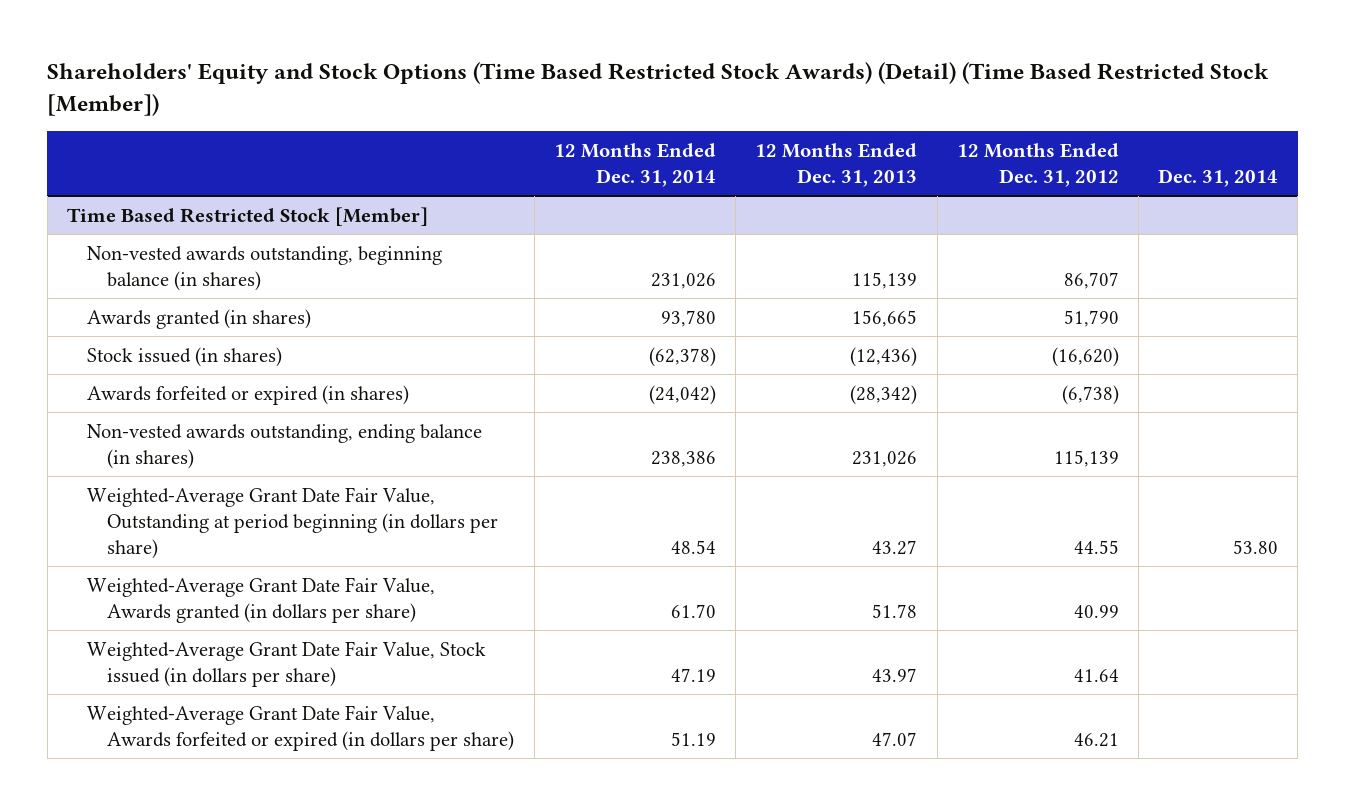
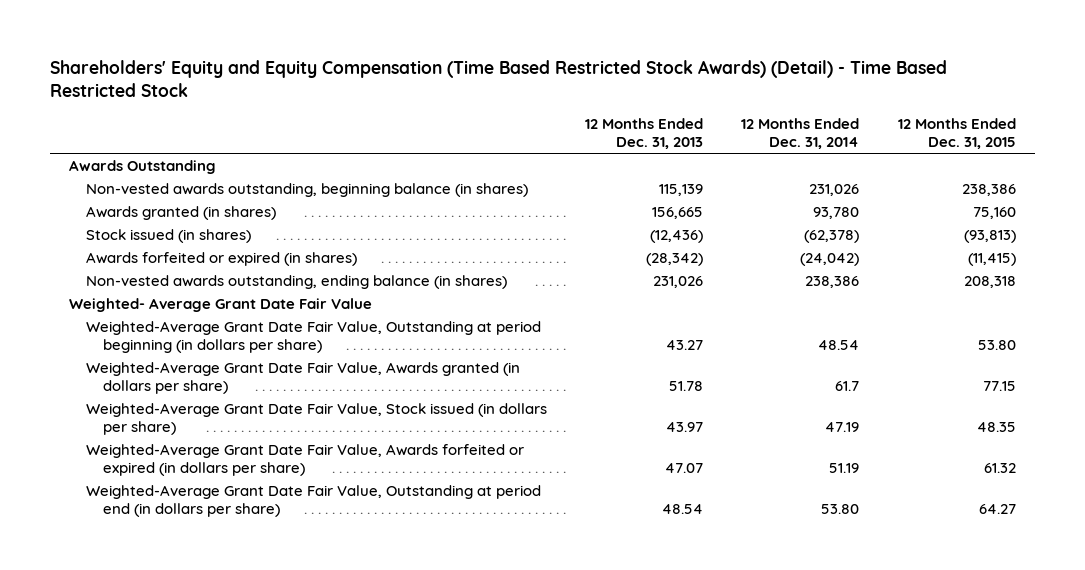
- Shareholders' Equity and Stock Options (Time Based Restricted Stock Awards) (Detail) (Time Based Restricted Stock [Member])
+ Shareholders' Equity and Equity Compensation (Time Based Restricted Stock Awards) (Detail) - Time Based Restricted Stock
- | 12 Months Ended Dec. 31, 2014 | 12 Months Ended Dec. 31, 2013 | 12 Months Ended Dec. 31, 2012 | Dec. 31, 2014
+ | 12 Months Ended Dec. 31, 2013 | 12 Months Ended Dec. 31, 2014 | 12 Months Ended Dec. 31, 2015
- Time Based Restricted Stock [Member]
+ Awards Outstanding
+ Weighted- Average Grant Date Fair Value
- Weighted-Average Grant Date Fair Value, Awards granted (in dollars per share) | 61.70 | 51.78 | 40.99 |
+ Weighted-Average Grant Date Fair Value, Awards granted (in dollars per share) | 51.78 | 61.7 | 77.15
+ Weighted-Average Grant Date Fair Value, Outstanding at period end (in dollars per share) | 48.54 | 53.80 | 64.27

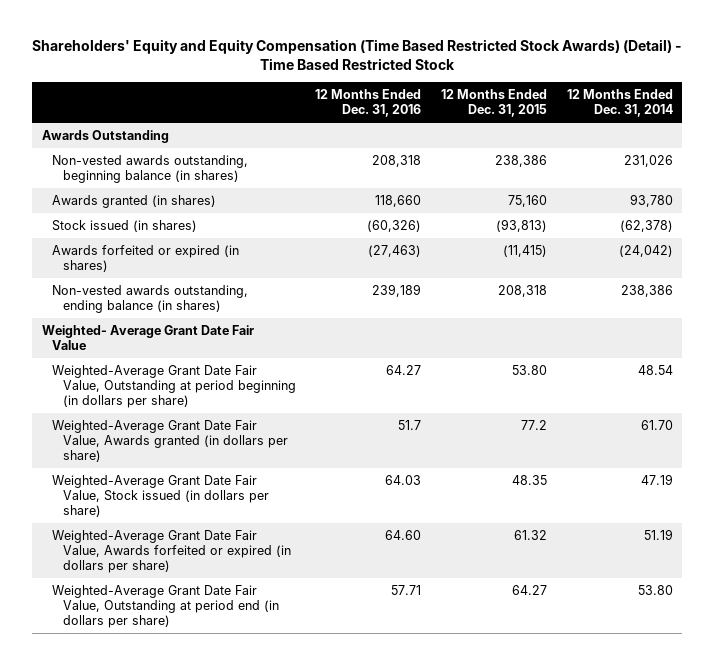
- | 12 Months Ended Dec. 31, 2013 | 12 Months Ended Dec. 31, 2014 | 12 Months Ended Dec. 31, 2015
+ | 12 Months Ended Dec. 31, 2016 | 12 Months Ended Dec. 31, 2015 | 12 Months Ended Dec. 31, 2014
- Weighted-Average Grant Date Fair Value, Awards granted (in dollars per share) | 51.78 | 61.7 | 77.15
+ Weighted-Average Grant Date Fair Value, Awards granted (in dollars per share) | 51.7 | 77.2 | 61.70

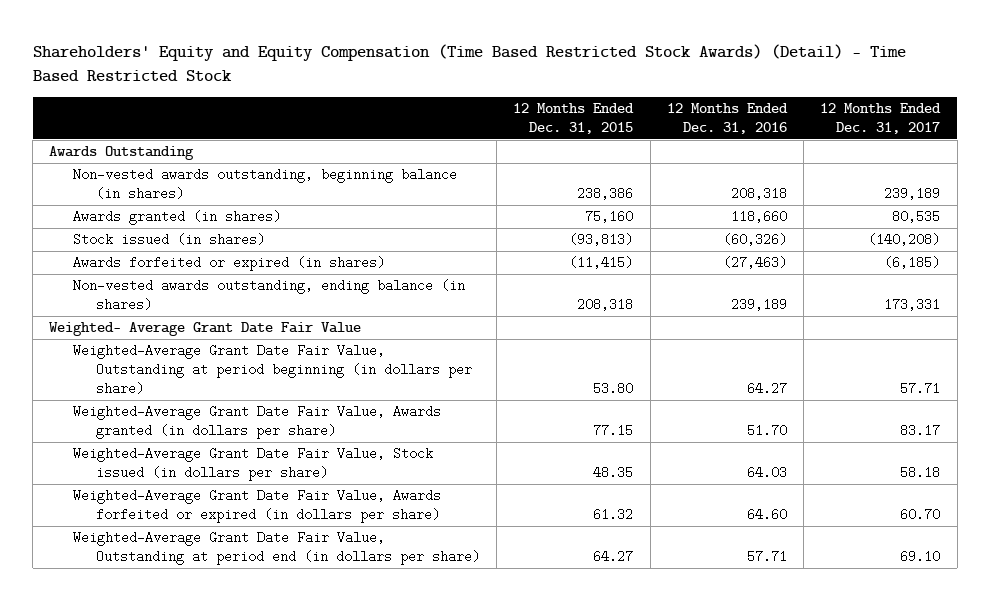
- | 12 Months Ended Dec. 31, 2016 | 12 Months Ended Dec. 31, 2015 | 12 Months Ended Dec. 31, 2014
+ | 12 Months Ended Dec. 31, 2015 | 12 Months Ended Dec. 31, 2016 | 12 Months Ended Dec. 31, 2017
- Weighted-Average Grant Date Fair Value, Awards granted (in dollars per share) | 51.7 | 77.2 | 61.70
+ Weighted-Average Grant Date Fair Value, Awards granted (in dollars per share) | 77.15 | 51.70 | 83.17

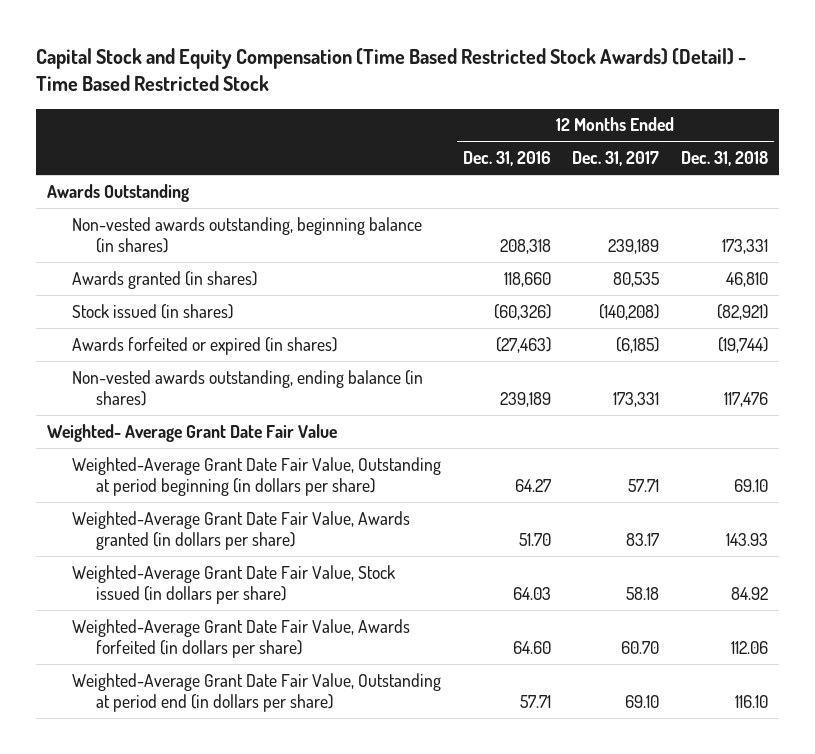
- Shareholders' Equity and Equity Compensation (Time Based Restricted Stock Awards) (Detail) - Time Based Restricted Stock
+ Capital Stock and Equity Compensation (Time Based Restricted Stock Awards) (Detail) - Time Based Restricted Stock
- | 12 Months Ended Dec. 31, 2015 | 12 Months Ended Dec. 31, 2016 | 12 Months Ended Dec. 31, 2017
+ | 12 Months Ended Dec. 31, 2016 | 12 Months Ended Dec. 31, 2017 | 12 Months Ended Dec. 31, 2018
- Weighted-Average Grant Date Fair Value, Awards forfeited or expired (in dollars per share) | 61.32 | 64.60 | 60.70
+ Weighted-Average Grant Date Fair Value, Awards forfeited (in dollars per share) | 64.60 | 60.70 | 112.06

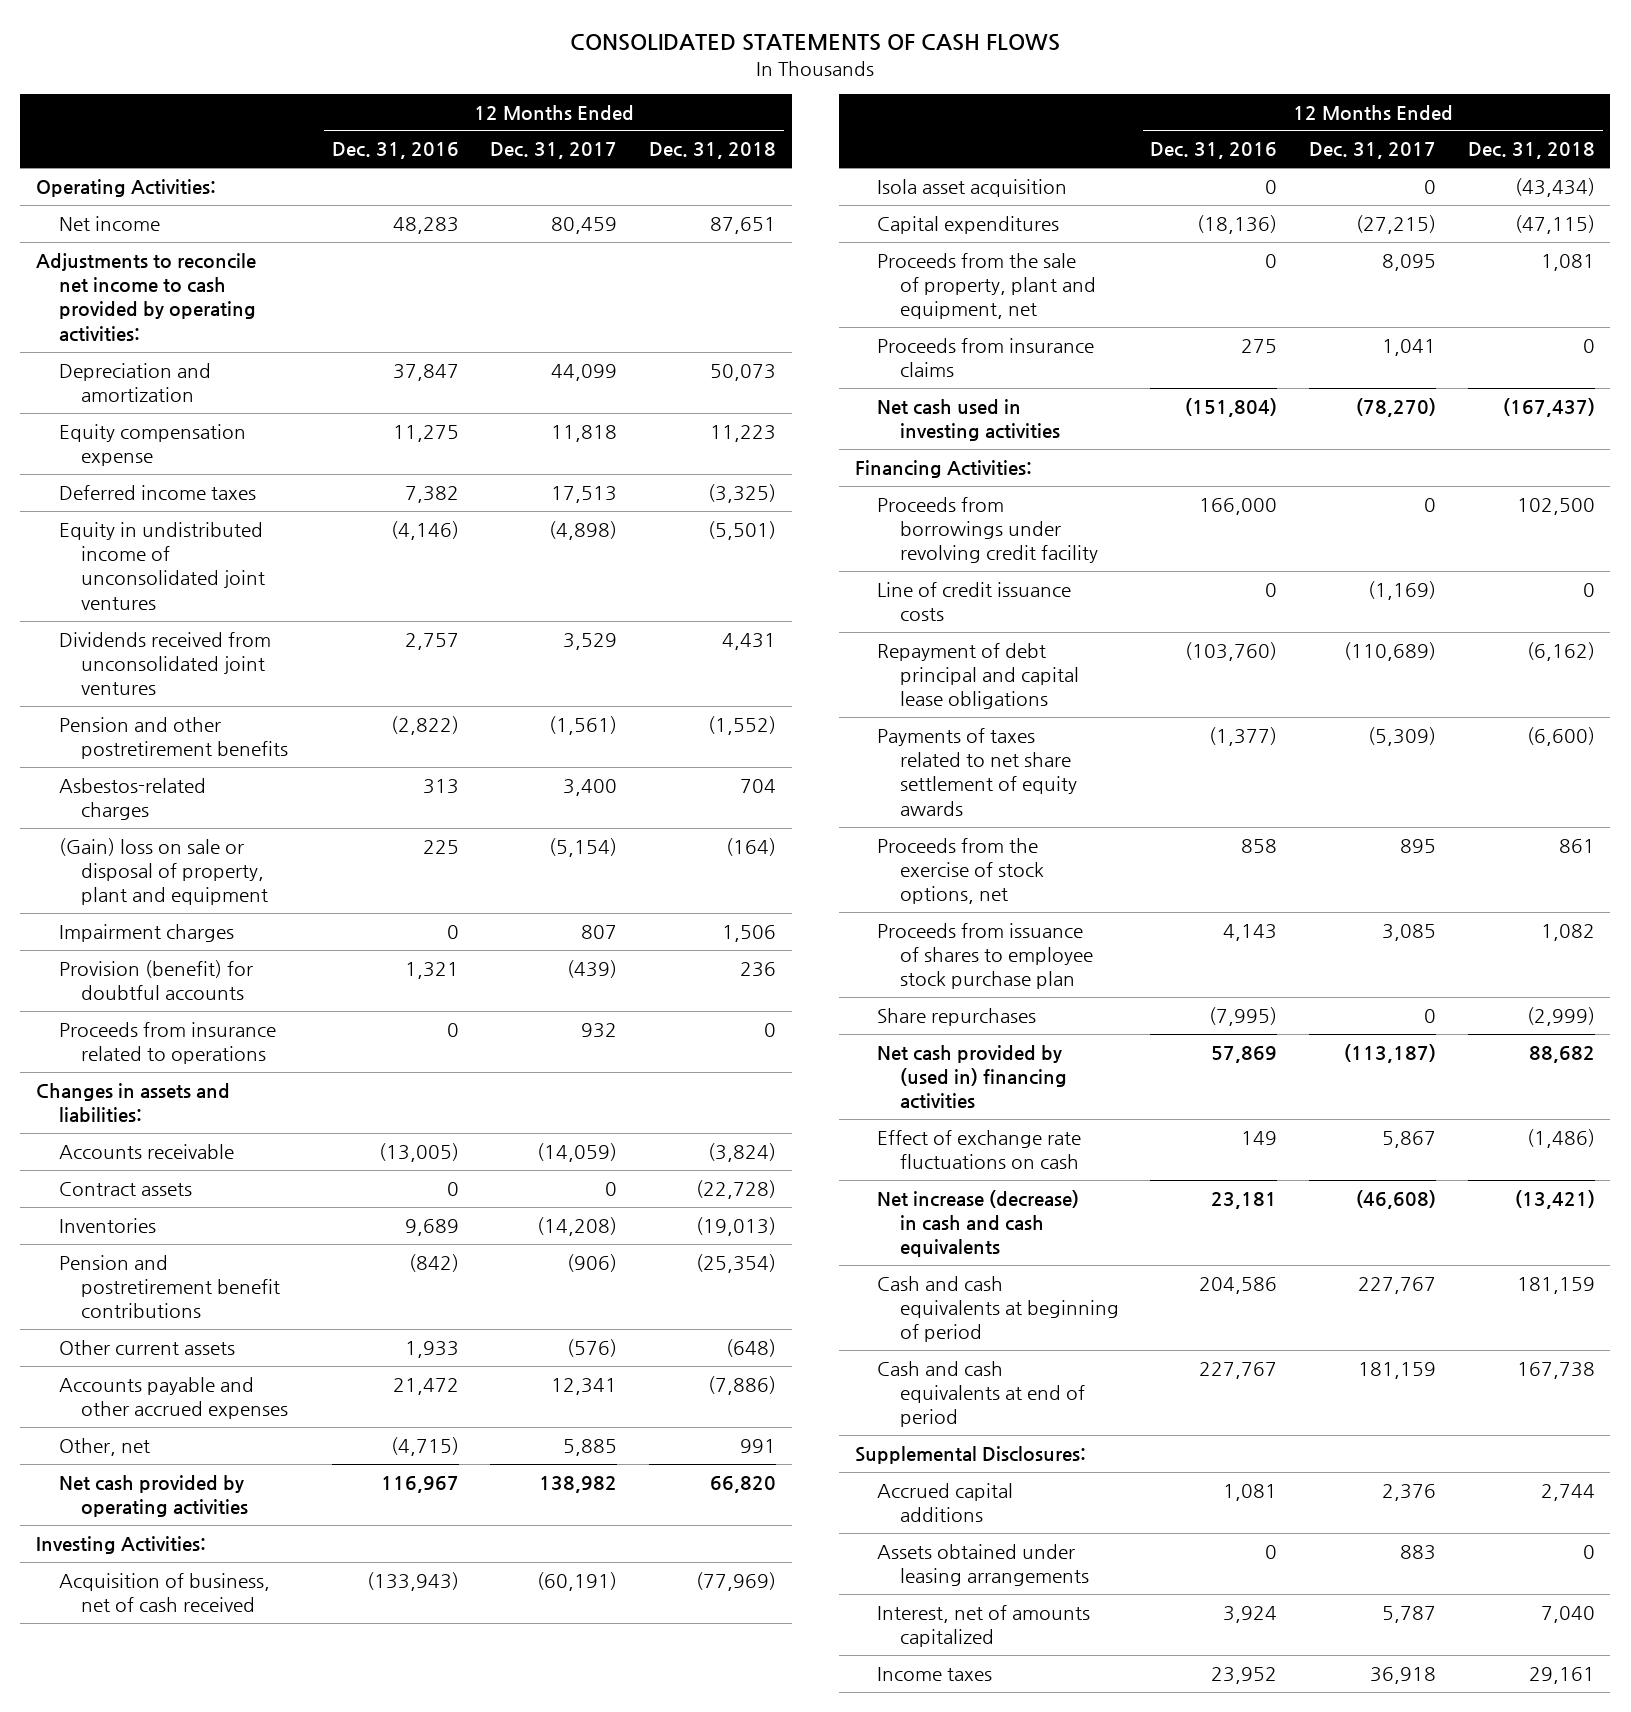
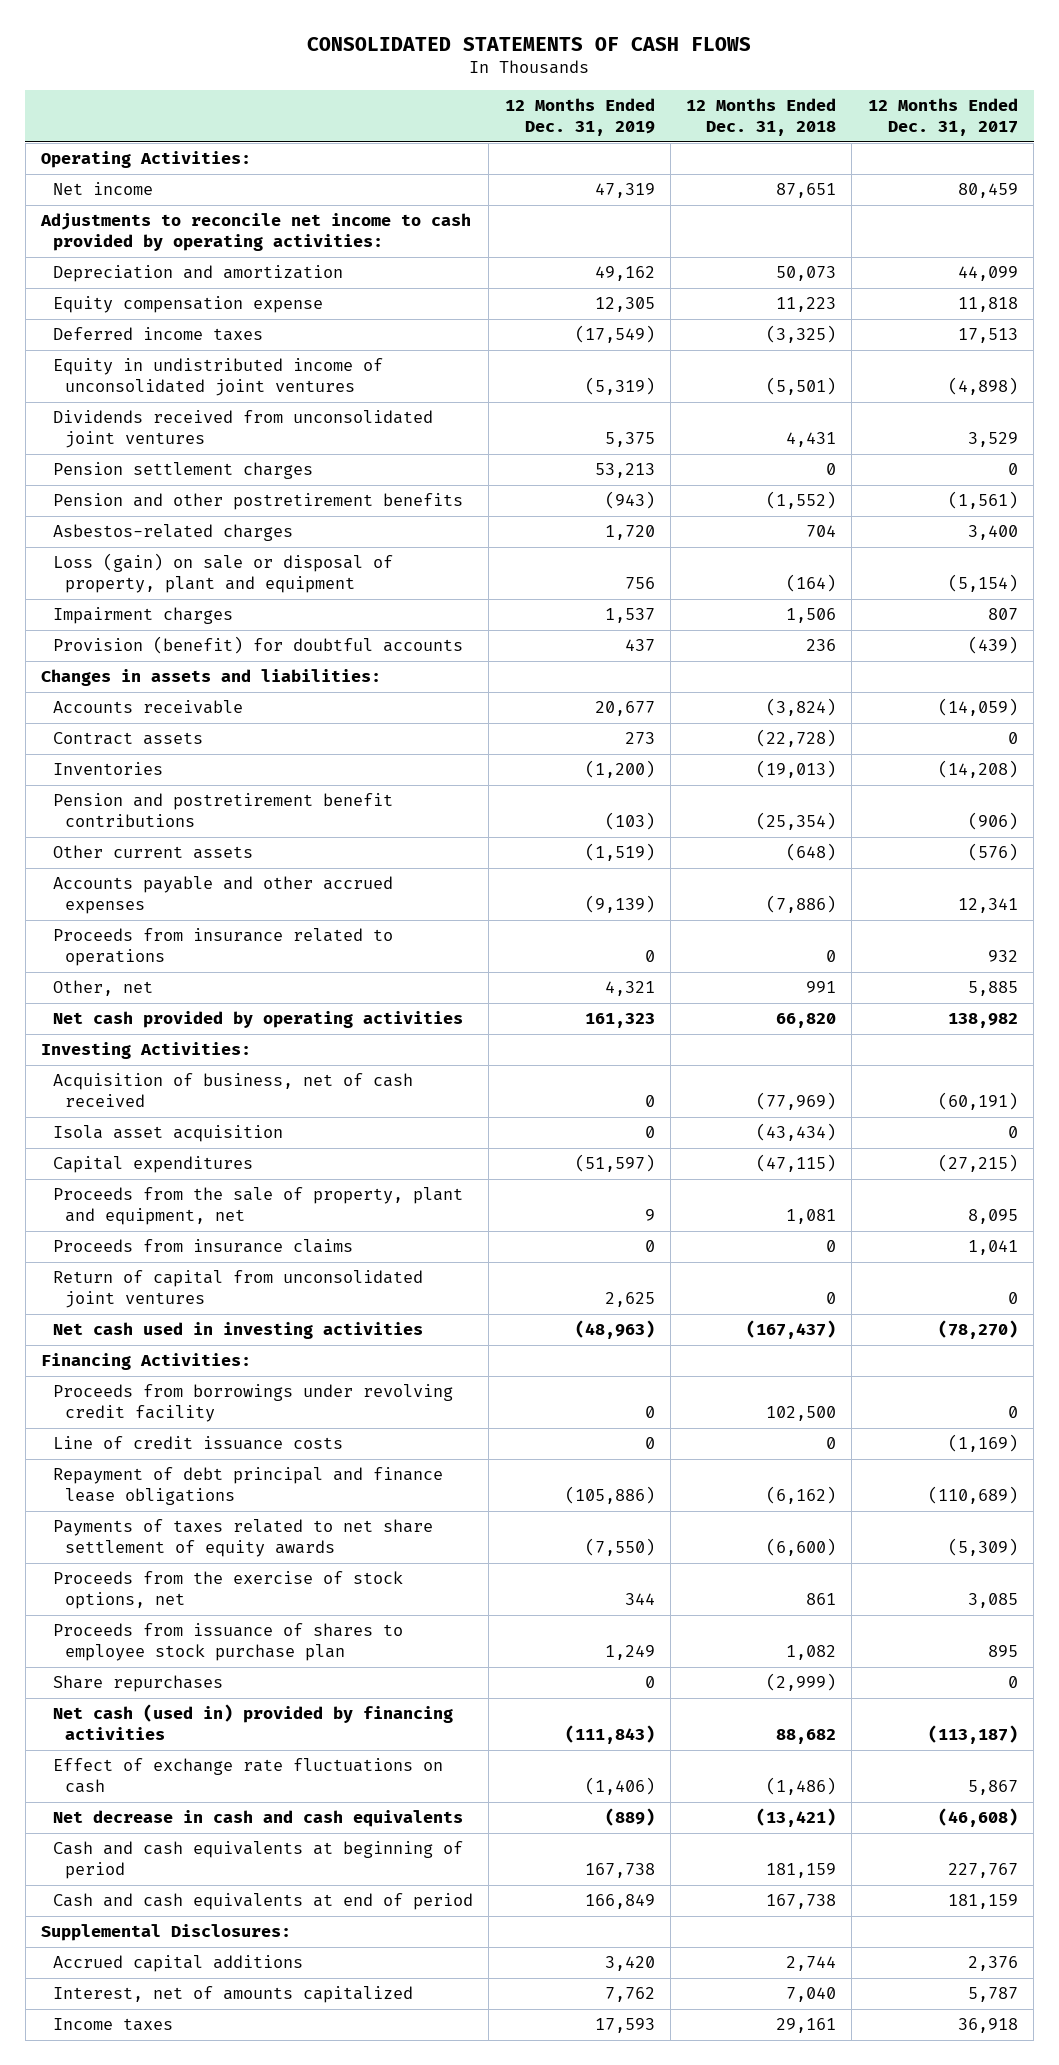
- | 12 Months Ended Dec. 31, 2016 | 12 Months Ended Dec. 31, 2017 | 12 Months Ended Dec. 31, 2018
+ | 12 Months Ended Dec. 31, 2019 | 12 Months Ended Dec. 31, 2018 | 12 Months Ended Dec. 31, 2017
+ Pension settlement charges | 53,213 | 0 | 0
- (Gain) loss on sale or disposal of property, plant and equipment | 225 | (5,154) | (164)
+ Loss (gain) on sale or disposal of property, plant and equipment | 756 | (164) | (5,154)
moved down: Proceeds from insurance related to operations | 0 | 0 | 932
+ Return of capital from unconsolidated joint ventures | 2,625 | 0 | 0
- Repayment of debt principal and capital lease obligations | (103,760) | (110,689) | (6,162)
+ Repayment of debt principal and finance lease obligations | (105,886) | (6,162) | (110,689)
- Proceeds from the exercise of stock options, net | 858 | 895 | 861
- Proceeds from issuance of shares to employee stock purchase plan | 4,143 | 3,085 | 1,082
+ Proceeds from the exercise of stock options, net | 344 | 861 | 3,085
+ Proceeds from issuance of shares to employee stock purchase plan | 1,249 | 1,082 | 895
- Net cash provided by (used in) financing activities | 57,869 | (113,187) | 88,682
+ Net cash (used in) provided by financing activities | (111,843) | 88,682 | (113,187)
- Net increase (decrease) in cash and cash equivalents | 23,181 | (46,608) | (13,421)
+ Net decrease in cash and cash equivalents | (889) | (13,421) | (46,608)
- Assets obtained under leasing arrangements | 0 | 883 | 0

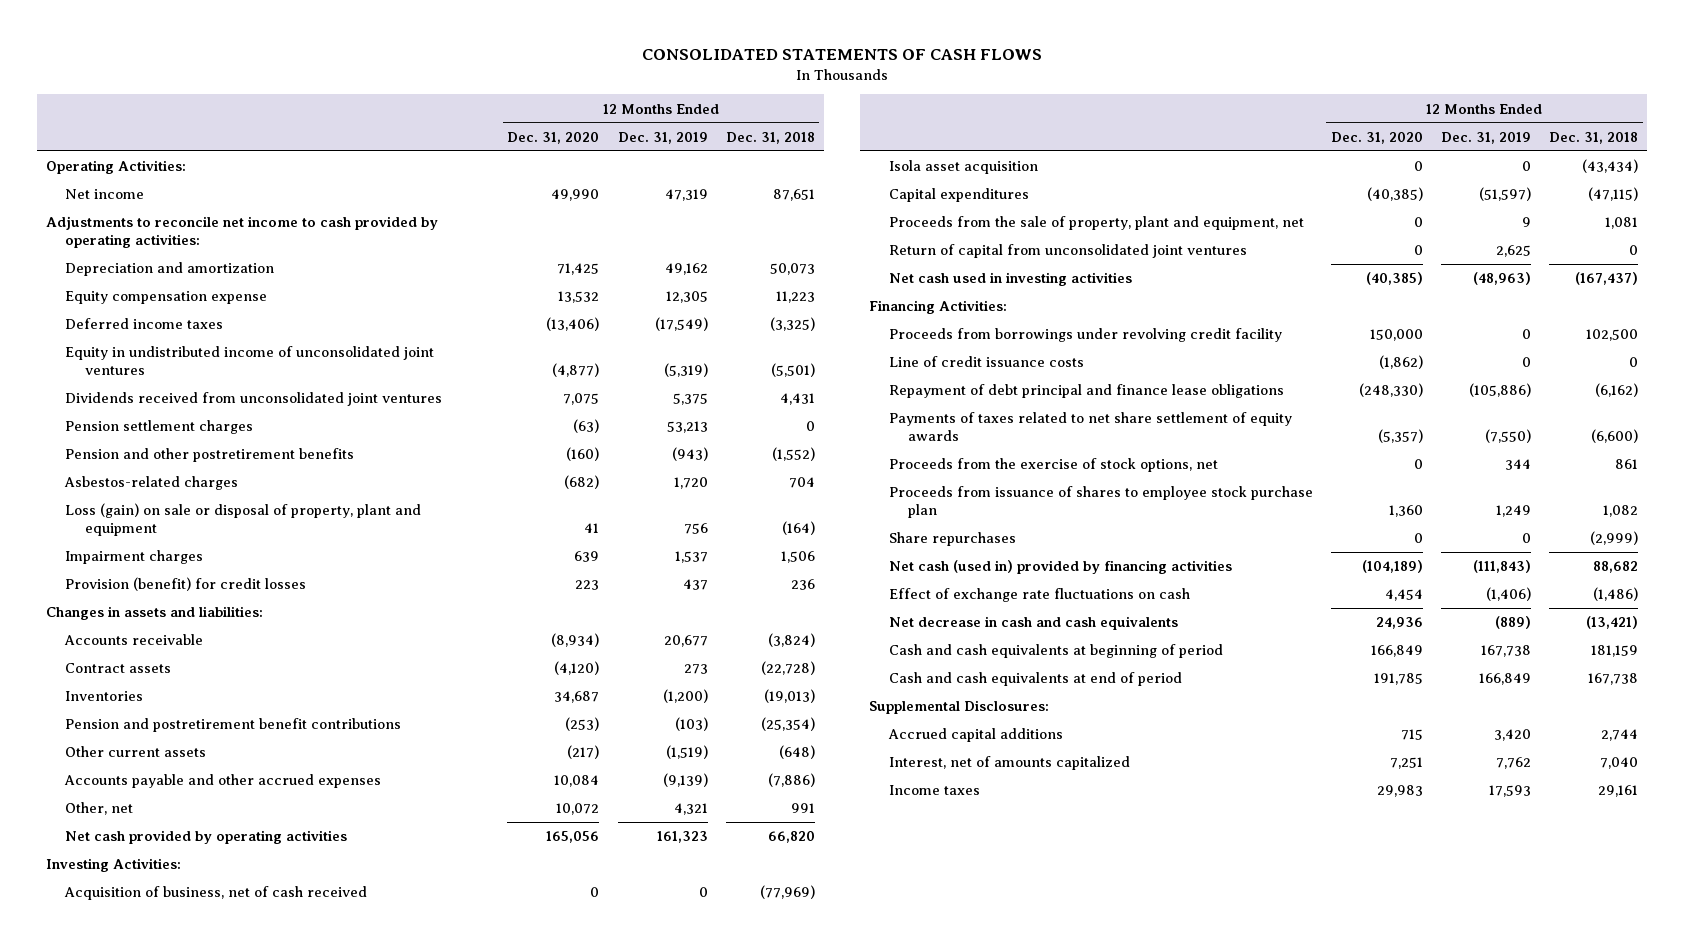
- | 12 Months Ended Dec. 31, 2019 | 12 Months Ended Dec. 31, 2018 | 12 Months Ended Dec. 31, 2017
+ | 12 Months Ended Dec. 31, 2020 | 12 Months Ended Dec. 31, 2019 | 12 Months Ended Dec. 31, 2018
- Provision (benefit) for doubtful accounts | 437 | 236 | (439)
+ Provision (benefit) for credit losses | 223 | 437 | 236
- Proceeds from insurance related to operations | 0 | 0 | 932
- Proceeds from insurance claims | 0 | 0 | 1,041

